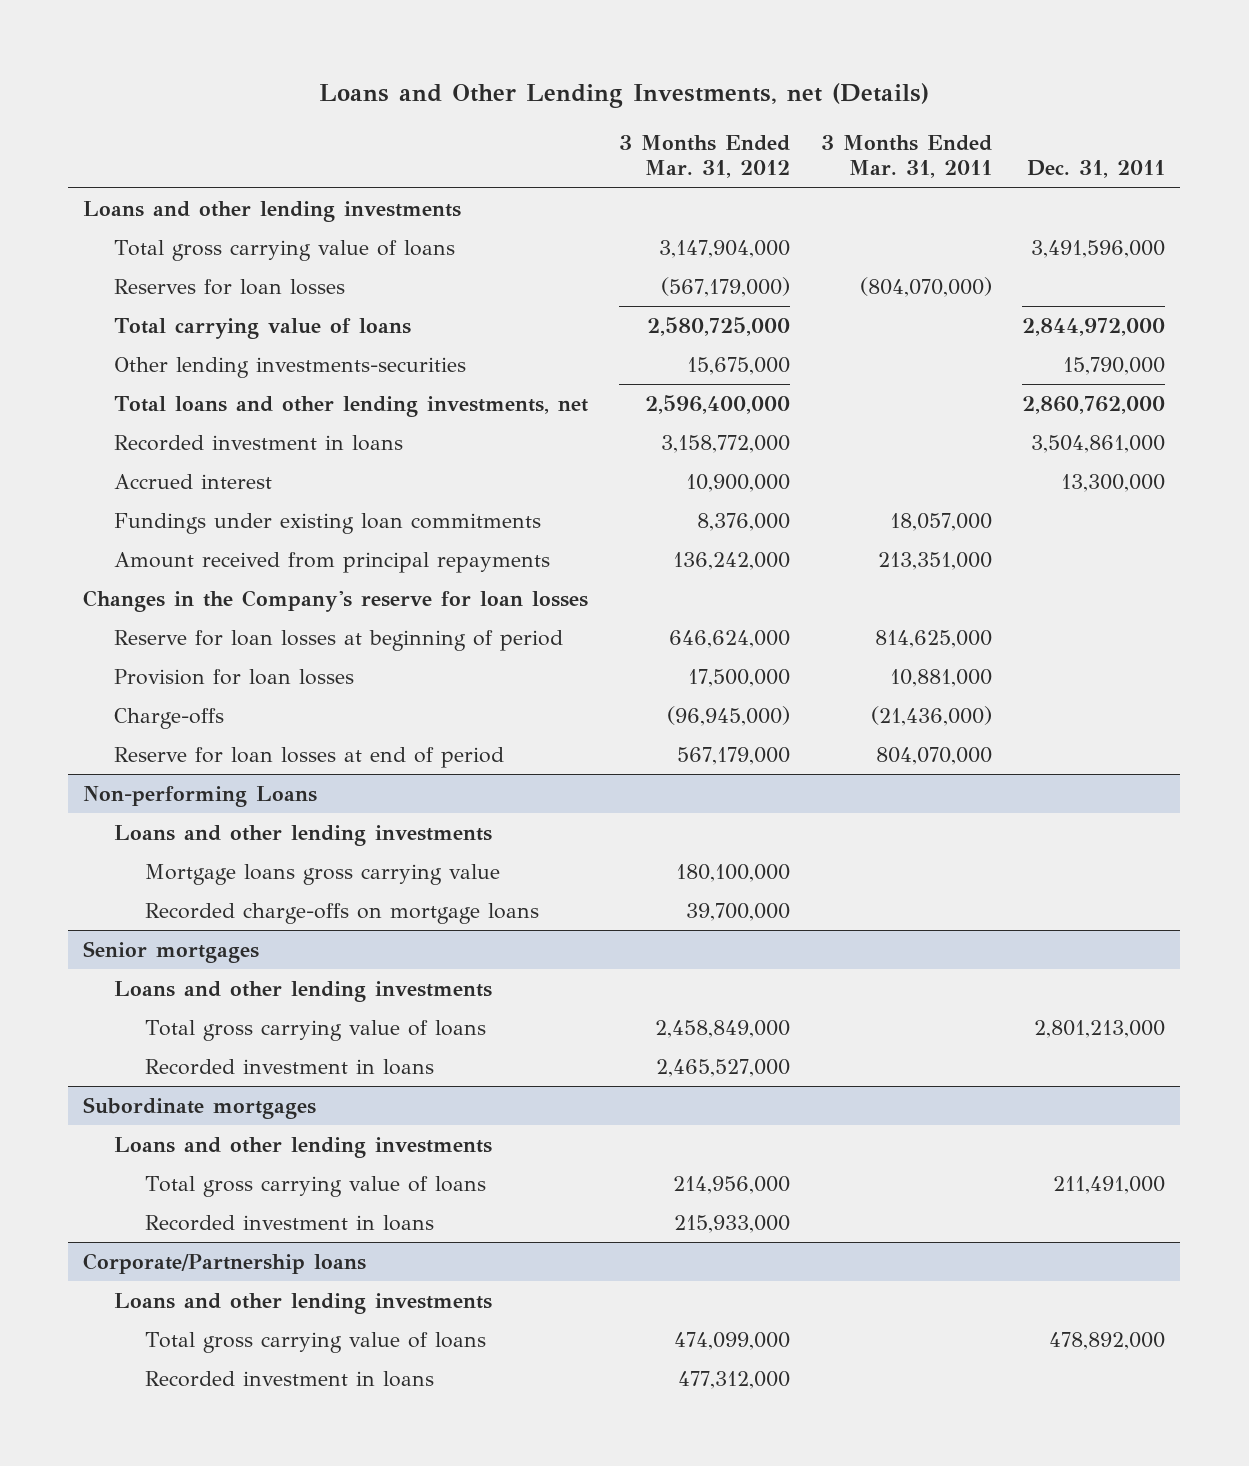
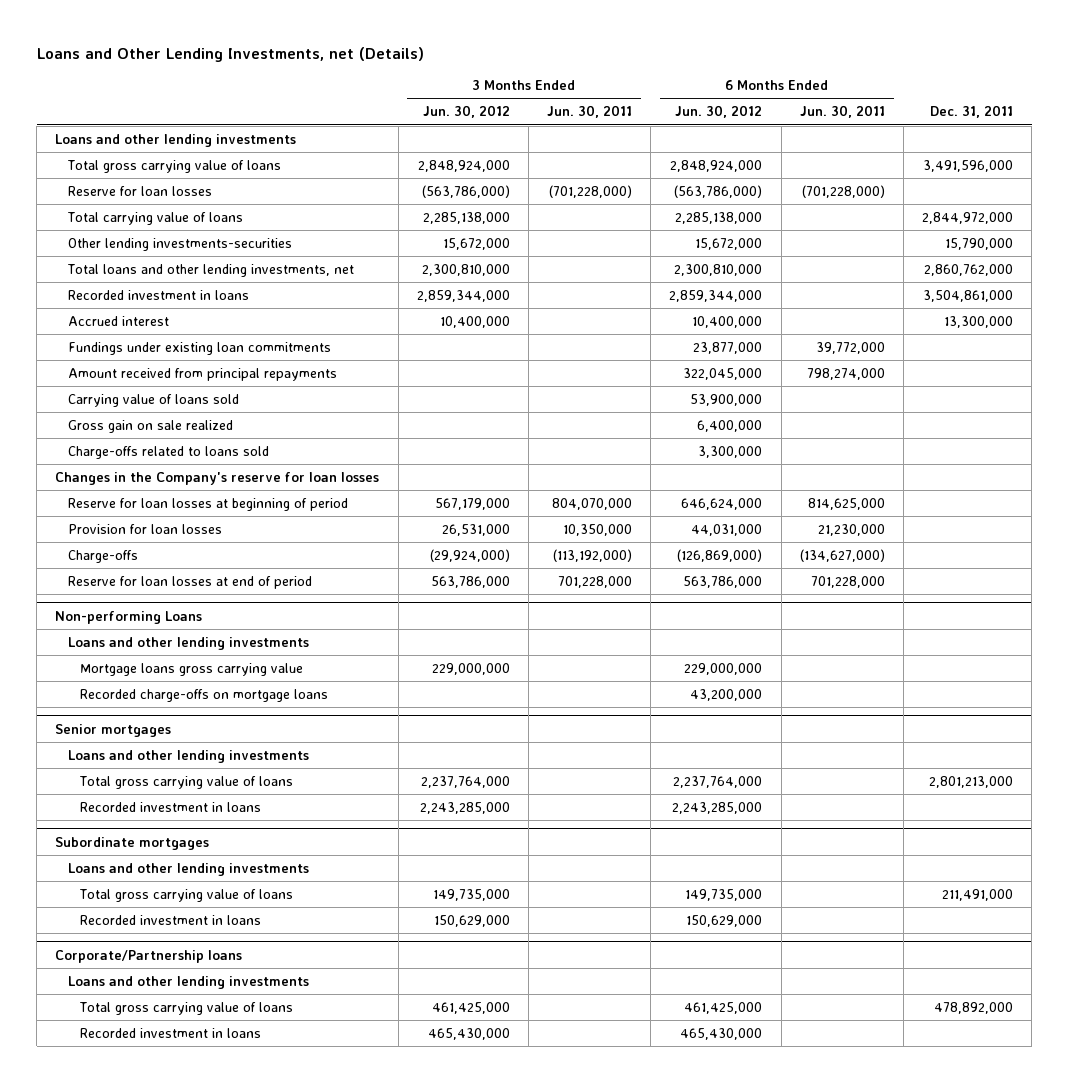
- | 3 Months Ended Mar. 31, 2012 | 3 Months Ended Mar. 31, 2011 | Dec. 31, 2011
+ | 3 Months Ended Jun. 30, 2012 | 3 Months Ended Jun. 30, 2011 | 6 Months Ended Jun. 30, 2012 | 6 Months Ended Jun. 30, 2011 | Dec. 31, 2011
- Reserves for loan losses | (567,179,000) | (804,070,000) |
+ Reserve for loan losses | (563,786,000) | (701,228,000) | (563,786,000) | (701,228,000) |
+ Carrying value of loans sold | | | 53,900,000 | |
+ Gross gain on sale realized | | | 6,400,000 | |
+ Charge-offs related to loans sold | | | 3,300,000 | |

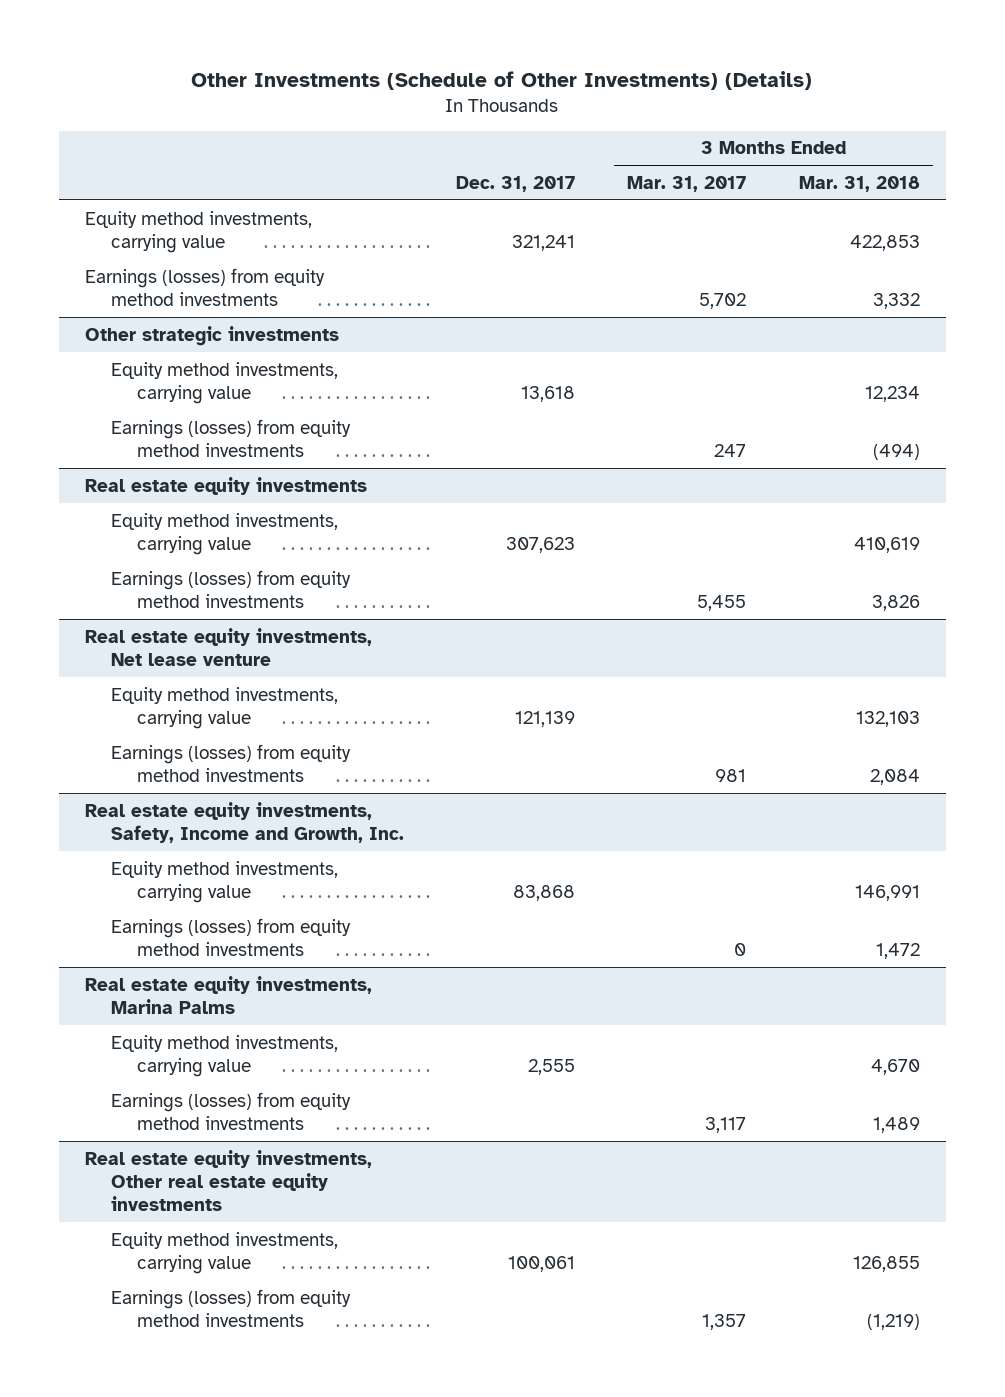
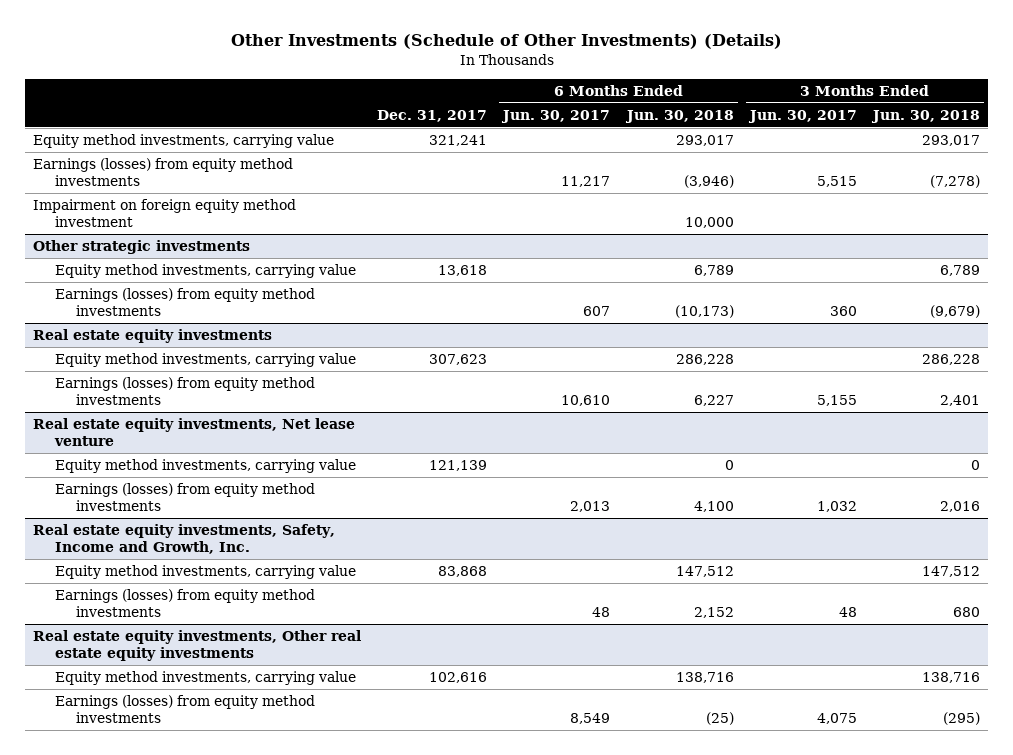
- | Dec. 31, 2017 | 3 Months Ended Mar. 31, 2017 | 3 Months Ended Mar. 31, 2018
+ | Dec. 31, 2017 | 6 Months Ended Jun. 30, 2017 | 6 Months Ended Jun. 30, 2018 | 3 Months Ended Jun. 30, 2017 | 3 Months Ended Jun. 30, 2018
+ Impairment on foreign equity method investment | | | 10,000 | |
- Real estate equity investments, Marina Palms
- Equity method investments, carrying value | 2,555 | | 4,670
- Earnings (losses) from equity method investments | | 3,117 | 1,489
@ Real estate equity investments, Other real estate equity investments
- Equity method investments, carrying value | 100,061 | | 126,855
+ Equity method investments, carrying value | 102,616 | | 138,716 | | 138,716

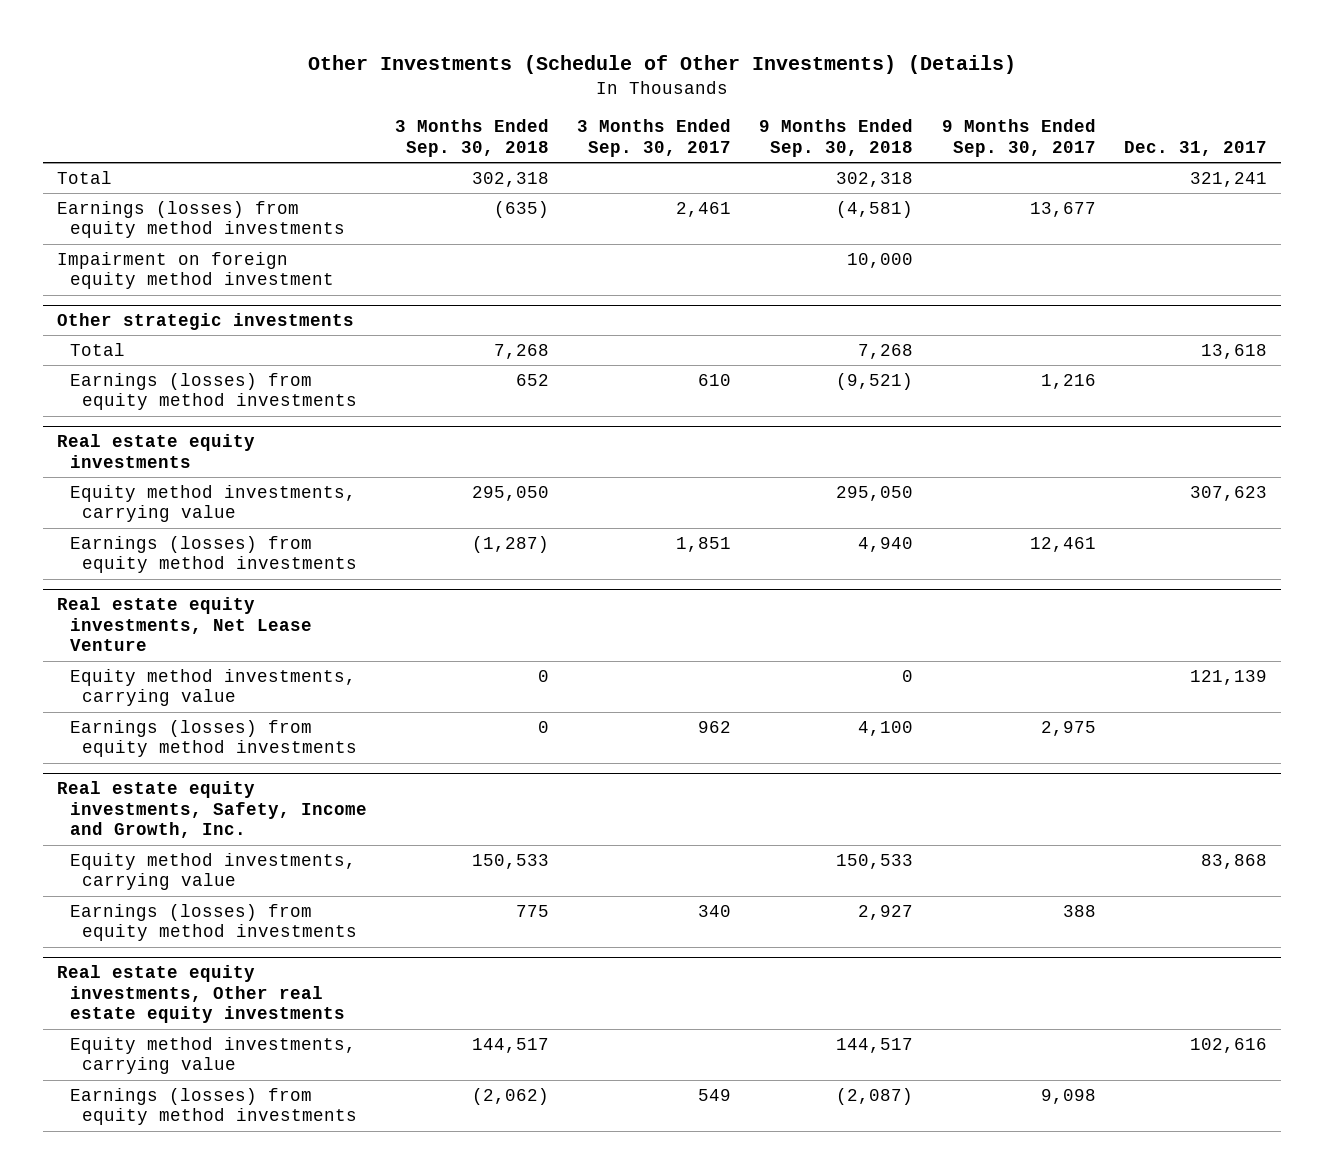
- | Dec. 31, 2017 | 6 Months Ended Jun. 30, 2017 | 6 Months Ended Jun. 30, 2018 | 3 Months Ended Jun. 30, 2017 | 3 Months Ended Jun. 30, 2018
+ | 3 Months Ended Sep. 30, 2018 | 3 Months Ended Sep. 30, 2017 | 9 Months Ended Sep. 30, 2018 | 9 Months Ended Sep. 30, 2017 | Dec. 31, 2017
- Equity method investments, carrying value | 321,241 | | 293,017 | | 293,017
+ Total | 302,318 | | 302,318 | | 321,241
@ Other strategic investments
- Equity method investments, carrying value | 13,618 | | 6,789 | | 6,789
+ Total | 7,268 | | 7,268 | | 13,618
- Real estate equity investments, Net lease venture
+ Real estate equity investments, Net Lease Venture

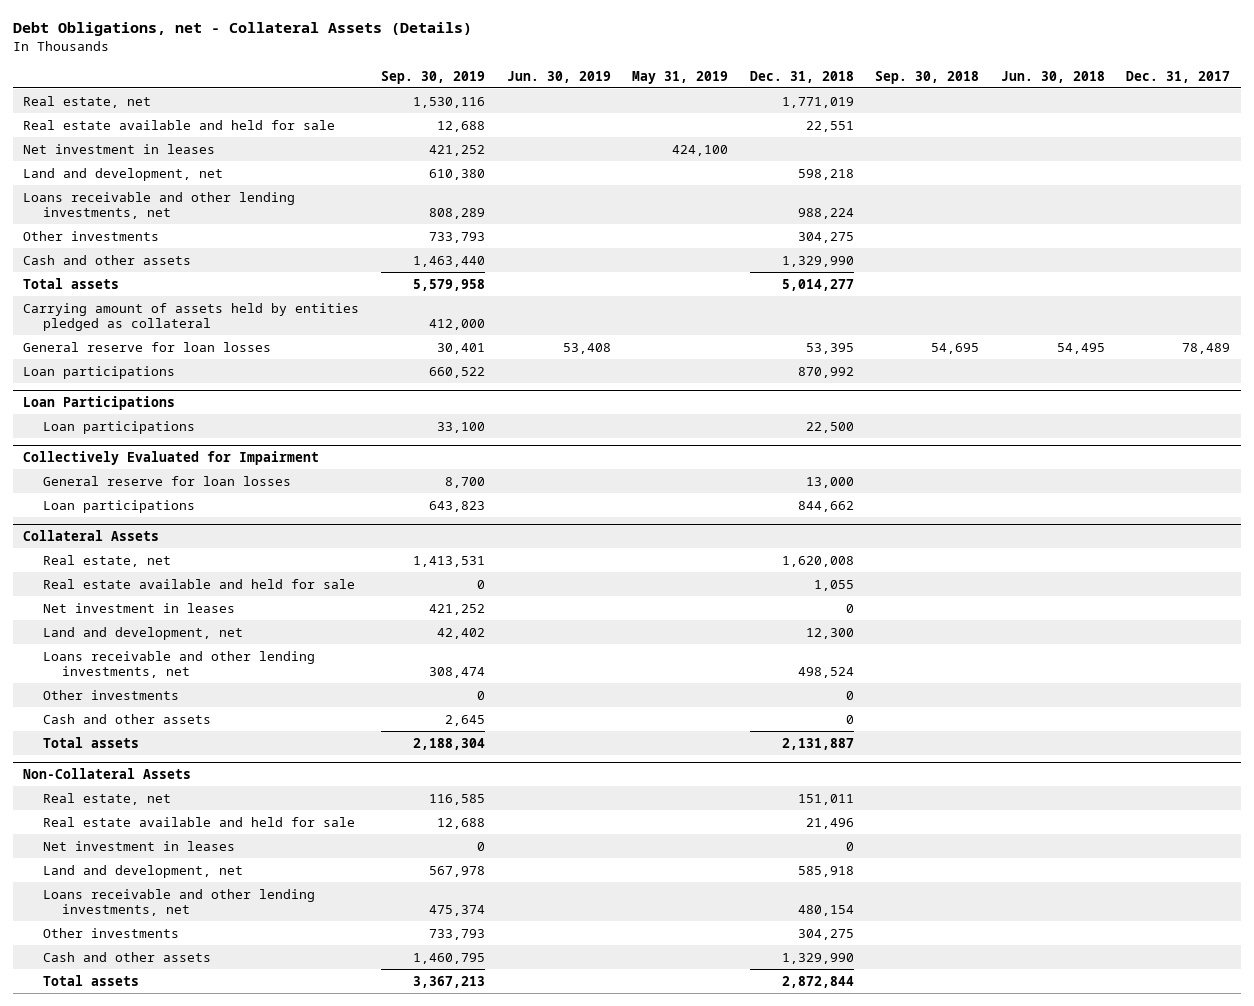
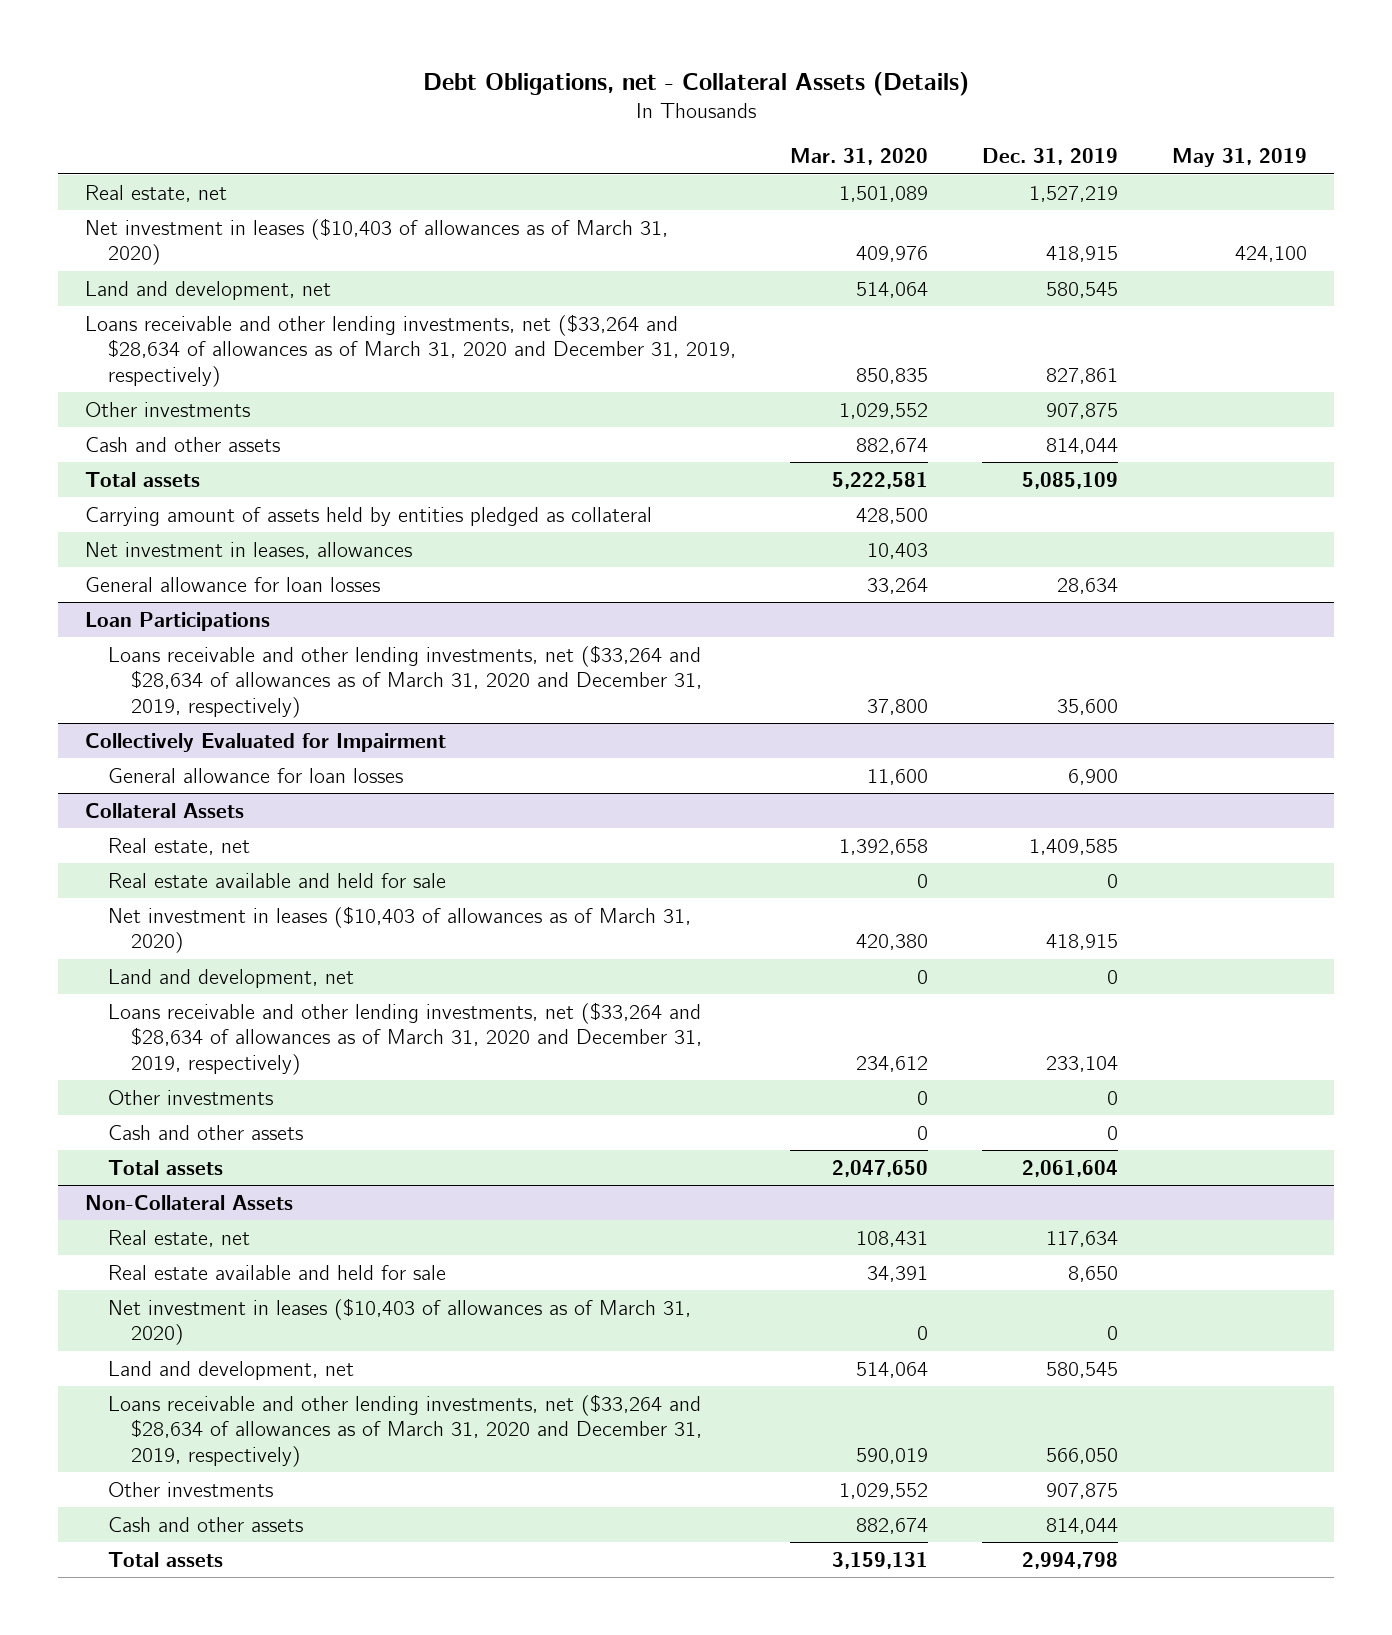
- | Sep. 30, 2019 | Jun. 30, 2019 | May 31, 2019 | Dec. 31, 2018 | Sep. 30, 2018 | Jun. 30, 2018 | Dec. 31, 2017
+ | Mar. 31, 2020 | Dec. 31, 2019 | May 31, 2019
- Real estate available and held for sale | 12,688 | | | 22,551 | | |
- Net investment in leases | 421,252 | | 424,100 | | | |
+ Net investment in leases ($10,403 of allowances as of March 31, 2020) | 409,976 | 418,915 | 424,100
- Loans receivable and other lending investments, net | 808,289 | | | 988,224 | | |
+ Loans receivable and other lending investments, net ($33,264 and $28,634 of allowances as of March 31, 2020 and December 31, 2019, respectively) | 850,835 | 827,861 |
- General reserve for loan losses | 30,401 | 53,408 | | 53,395 | 54,695 | 54,495 | 78,489
- Loan participations | 660,522 | | | 870,992 | | |
+ Net investment in leases, allowances | 10,403 | |
+ General allowance for loan losses | 33,264 | 28,634 |
@ Loan Participations
- Loan participations | 33,100 | | | 22,500 | | |
+ Loans receivable and other lending investments, net ($33,264 and $28,634 of allowances as of March 31, 2020 and December 31, 2019, respectively) | 37,800 | 35,600 |
@ Collectively Evaluated for Impairment
- General reserve for loan losses | 8,700 | | | 13,000 | | |
- Loan participations | 643,823 | | | 844,662 | | |
+ General allowance for loan losses | 11,600 | 6,900 |
@ Collateral Assets
- Net investment in leases | 421,252 | | | 0 | | |
+ Net investment in leases ($10,403 of allowances as of March 31, 2020) | 420,380 | 418,915 |
- Loans receivable and other lending investments, net | 308,474 | | | 498,524 | | |
+ Loans receivable and other lending investments, net ($33,264 and $28,634 of allowances as of March 31, 2020 and December 31, 2019, respectively) | 234,612 | 233,104 |
@ Non-Collateral Assets
- Net investment in leases | 0 | | | 0 | | |
+ Net investment in leases ($10,403 of allowances as of March 31, 2020) | 0 | 0 |
- Loans receivable and other lending investments, net | 475,374 | | | 480,154 | | |
+ Loans receivable and other lending investments, net ($33,264 and $28,634 of allowances as of March 31, 2020 and December 31, 2019, respectively) | 590,019 | 566,050 |

